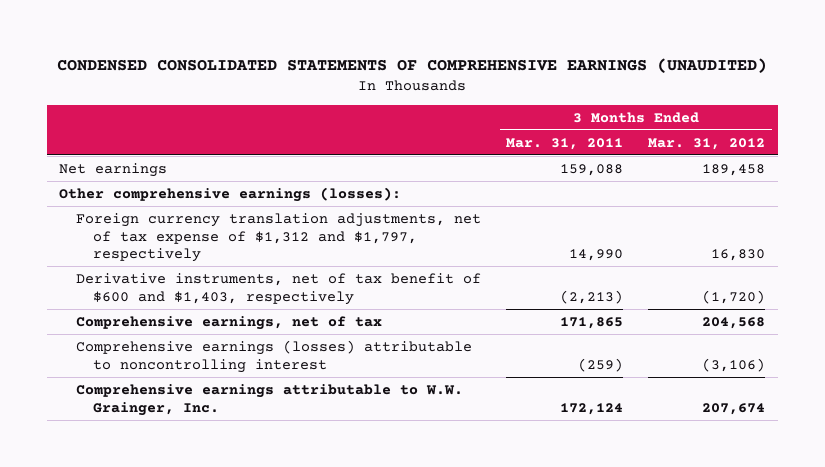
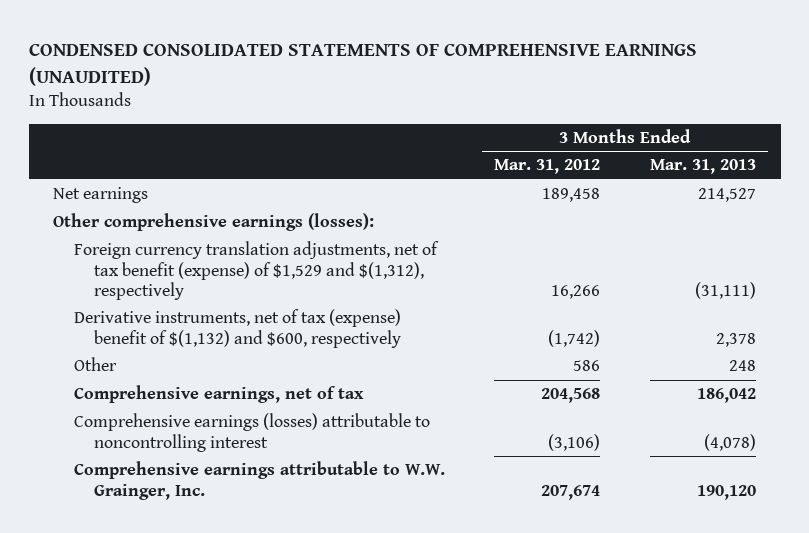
- | 3 Months Ended Mar. 31, 2011 | 3 Months Ended Mar. 31, 2012
+ | 3 Months Ended Mar. 31, 2012 | 3 Months Ended Mar. 31, 2013
- Foreign currency translation adjustments, net of tax expense of $1,312 and $1,797, respectively | 14,990 | 16,830
- Derivative instruments, net of tax benefit of $600 and $1,403, respectively | (2,213) | (1,720)
+ Foreign currency translation adjustments, net of tax benefit (expense) of $1,529 and $(1,312), respectively | 16,266 | (31,111)
+ Derivative instruments, net of tax (expense) benefit of $(1,132) and $600, respectively | (1,742) | 2,378
+ Other | 586 | 248

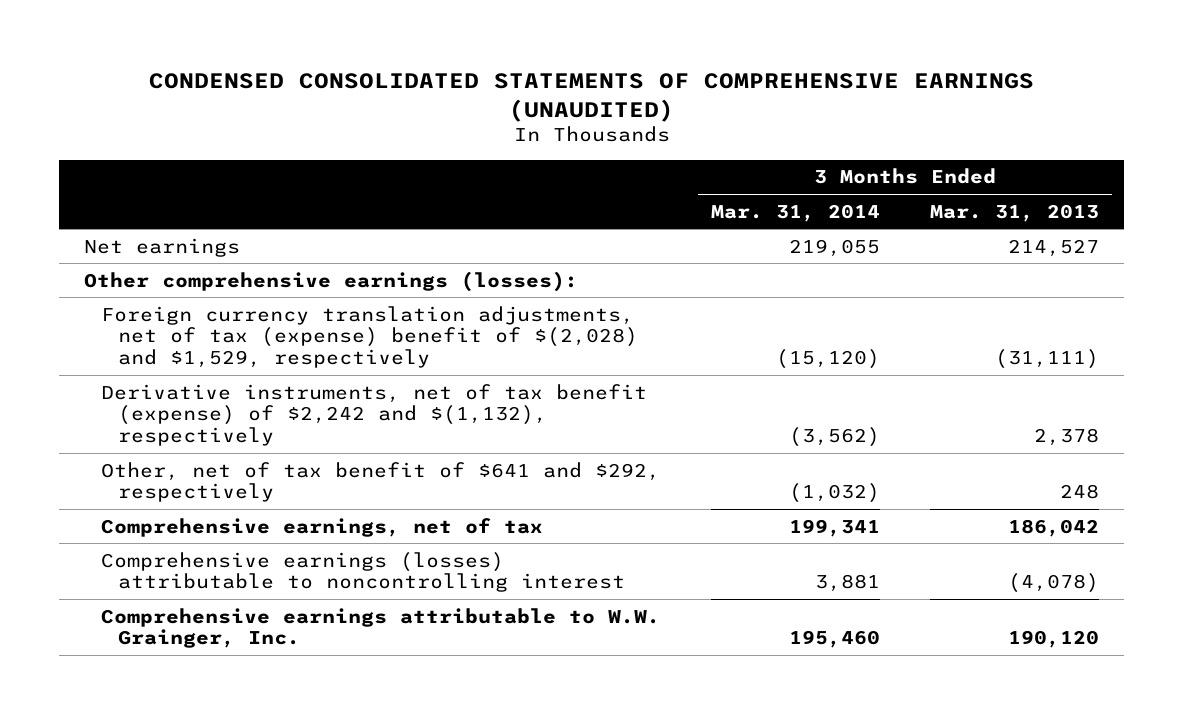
- | 3 Months Ended Mar. 31, 2012 | 3 Months Ended Mar. 31, 2013
+ | 3 Months Ended Mar. 31, 2014 | 3 Months Ended Mar. 31, 2013
- Foreign currency translation adjustments, net of tax benefit (expense) of $1,529 and $(1,312), respectively | 16,266 | (31,111)
- Derivative instruments, net of tax (expense) benefit of $(1,132) and $600, respectively | (1,742) | 2,378
- Other | 586 | 248
+ Foreign currency translation adjustments, net of tax (expense) benefit of $(2,028) and $1,529, respectively | (15,120) | (31,111)
+ Derivative instruments, net of tax benefit (expense) of $2,242 and $(1,132), respectively | (3,562) | 2,378
+ Other, net of tax benefit of $641 and $292, respectively | (1,032) | 248

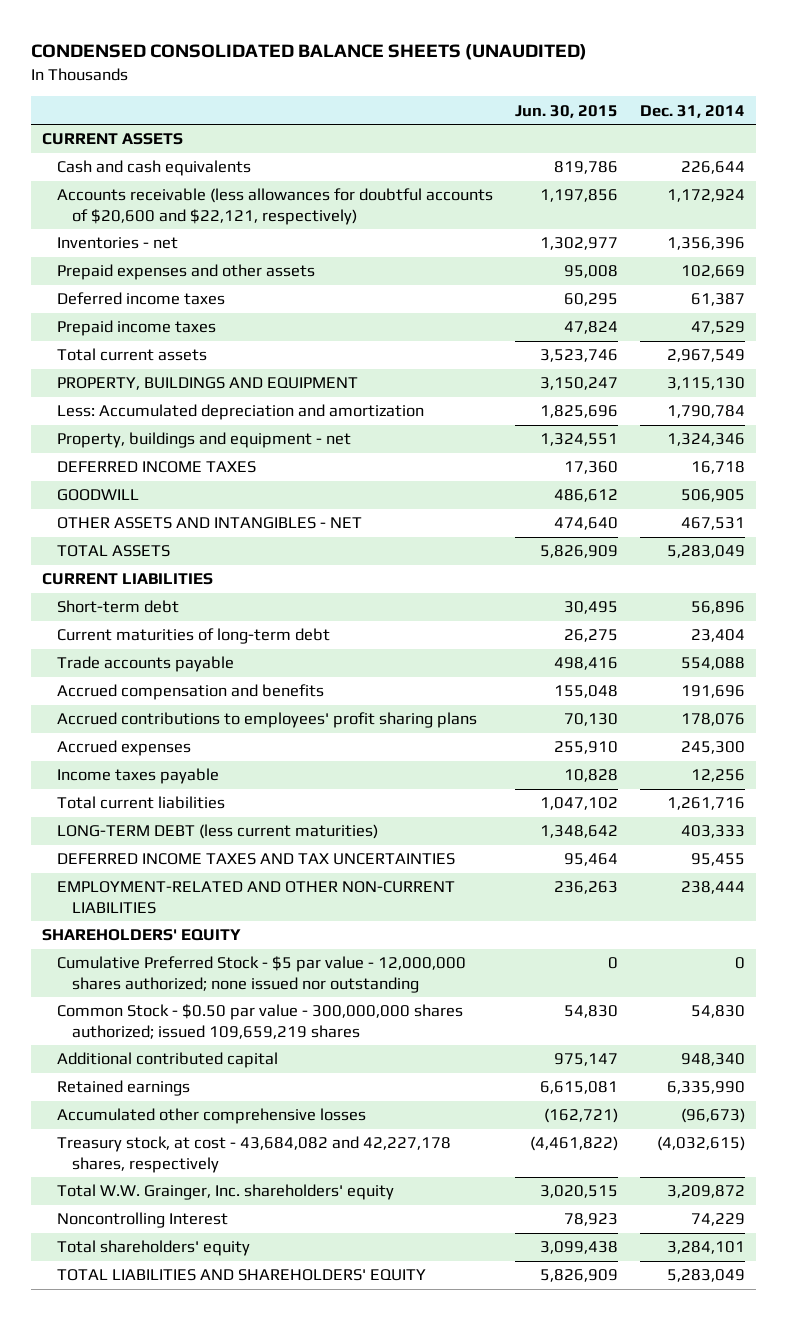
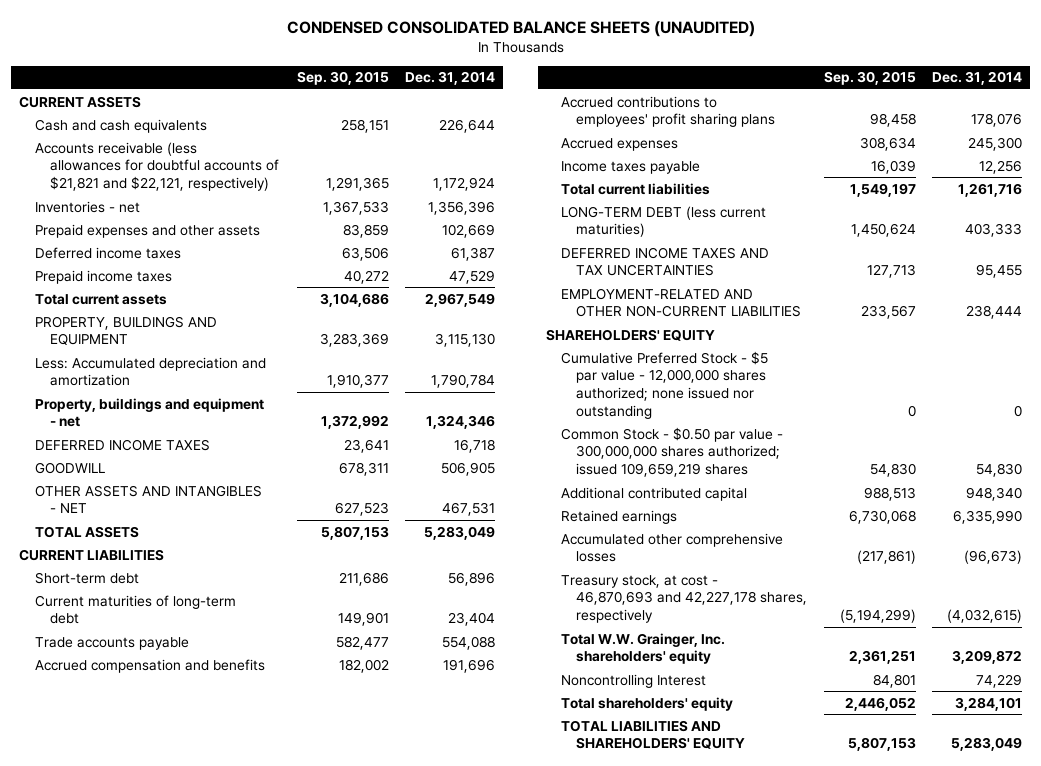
- | Jun. 30, 2015 | Dec. 31, 2014
+ | Sep. 30, 2015 | Dec. 31, 2014
- Accounts receivable (less allowances for doubtful accounts of $20,600 and $22,121, respectively) | 1,197,856 | 1,172,924
+ Accounts receivable (less allowances for doubtful accounts of $21,821 and $22,121, respectively) | 1,291,365 | 1,172,924
- Treasury stock, at cost - 43,684,082 and 42,227,178 shares, respectively | (4,461,822) | (4,032,615)
+ Treasury stock, at cost - 46,870,693 and 42,227,178 shares, respectively | (5,194,299) | (4,032,615)

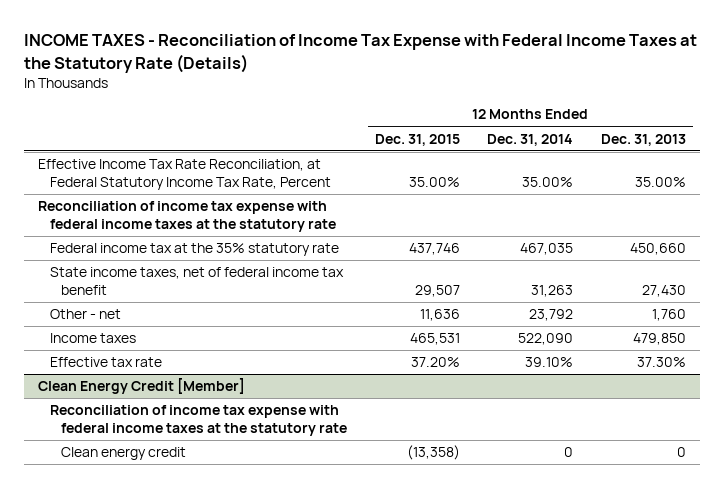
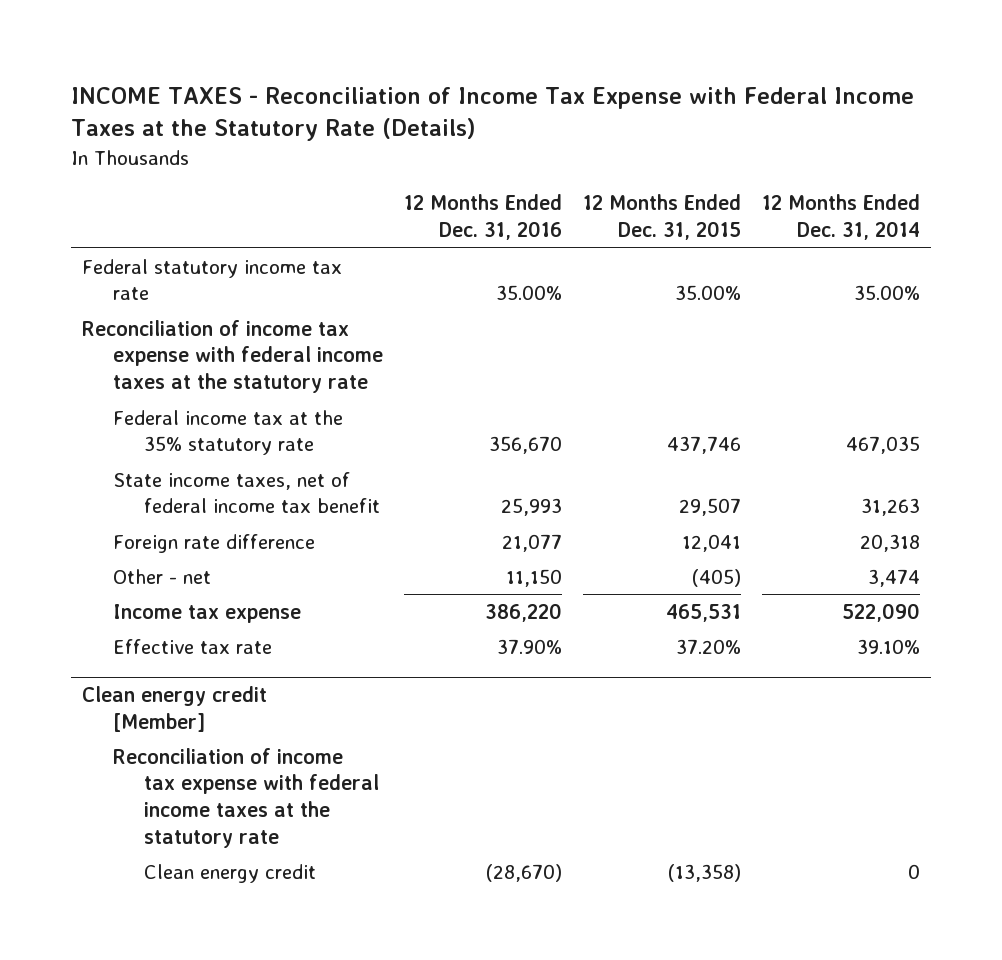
- | 12 Months Ended Dec. 31, 2015 | 12 Months Ended Dec. 31, 2014 | 12 Months Ended Dec. 31, 2013
+ | 12 Months Ended Dec. 31, 2016 | 12 Months Ended Dec. 31, 2015 | 12 Months Ended Dec. 31, 2014
- Effective Income Tax Rate Reconciliation, at Federal Statutory Income Tax Rate, Percent | 35.00% | 35.00% | 35.00%
+ Federal statutory income tax rate | 35.00% | 35.00% | 35.00%
- Other - net | 11,636 | 23,792 | 1,760
- Income taxes | 465,531 | 522,090 | 479,850
+ Foreign rate difference | 21,077 | 12,041 | 20,318
+ Other - net | 11,150 | (405) | 3,474
+ Income tax expense | 386,220 | 465,531 | 522,090
- Clean Energy Credit [Member]
+ Clean energy credit [Member]

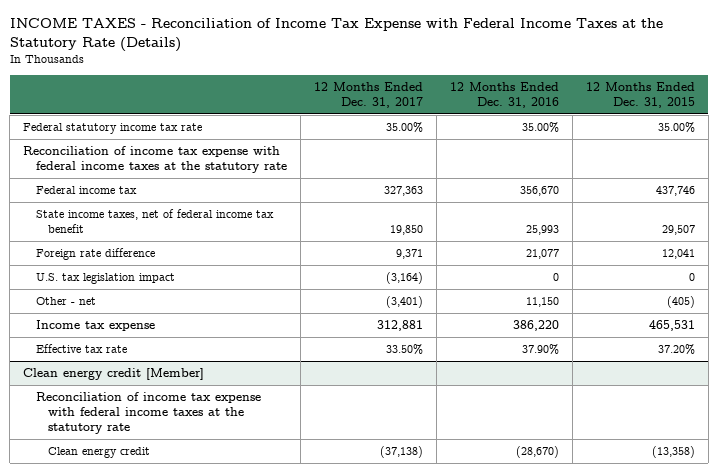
- | 12 Months Ended Dec. 31, 2016 | 12 Months Ended Dec. 31, 2015 | 12 Months Ended Dec. 31, 2014
+ | 12 Months Ended Dec. 31, 2017 | 12 Months Ended Dec. 31, 2016 | 12 Months Ended Dec. 31, 2015
- Federal income tax at the 35% statutory rate | 356,670 | 437,746 | 467,035
+ Federal income tax | 327,363 | 356,670 | 437,746
+ U.S. tax legislation impact | (3,164) | 0 | 0

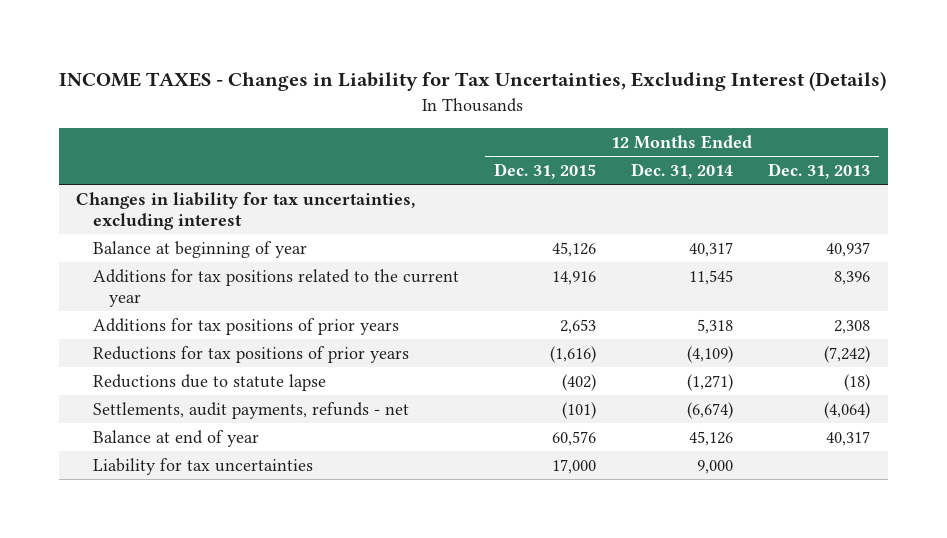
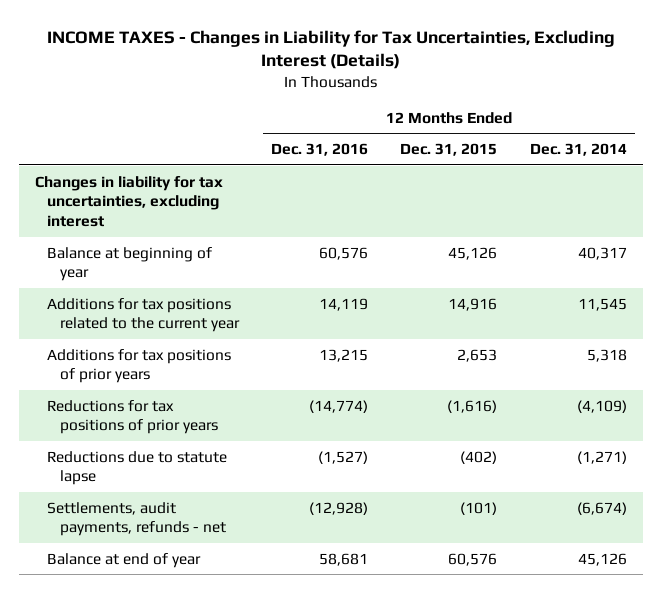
- | 12 Months Ended Dec. 31, 2015 | 12 Months Ended Dec. 31, 2014 | 12 Months Ended Dec. 31, 2013
+ | 12 Months Ended Dec. 31, 2016 | 12 Months Ended Dec. 31, 2015 | 12 Months Ended Dec. 31, 2014
- Liability for tax uncertainties | 17,000 | 9,000 |

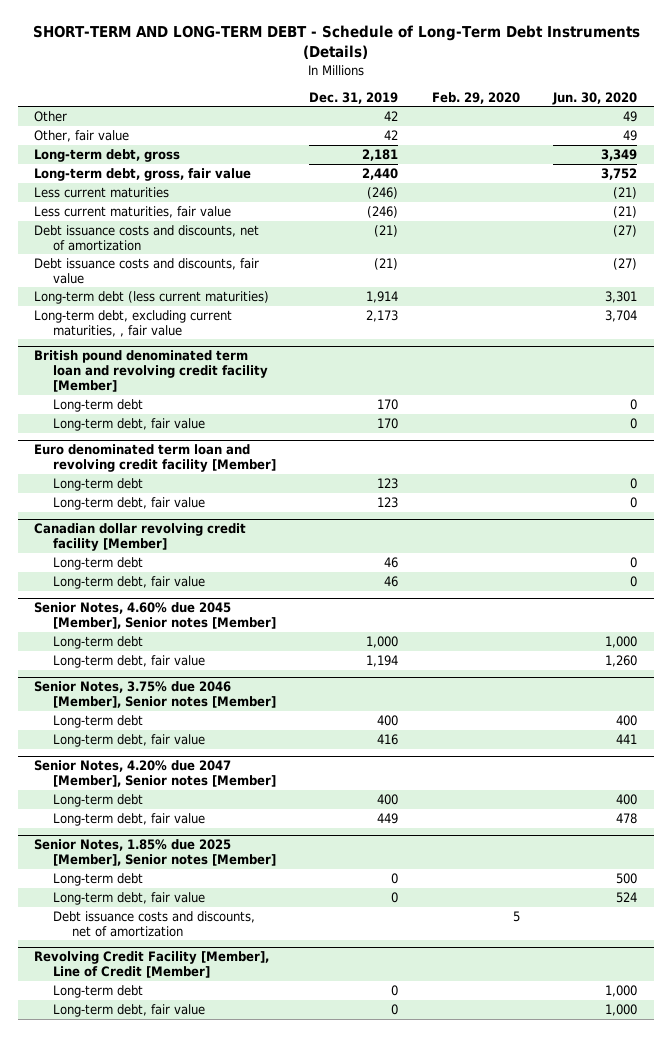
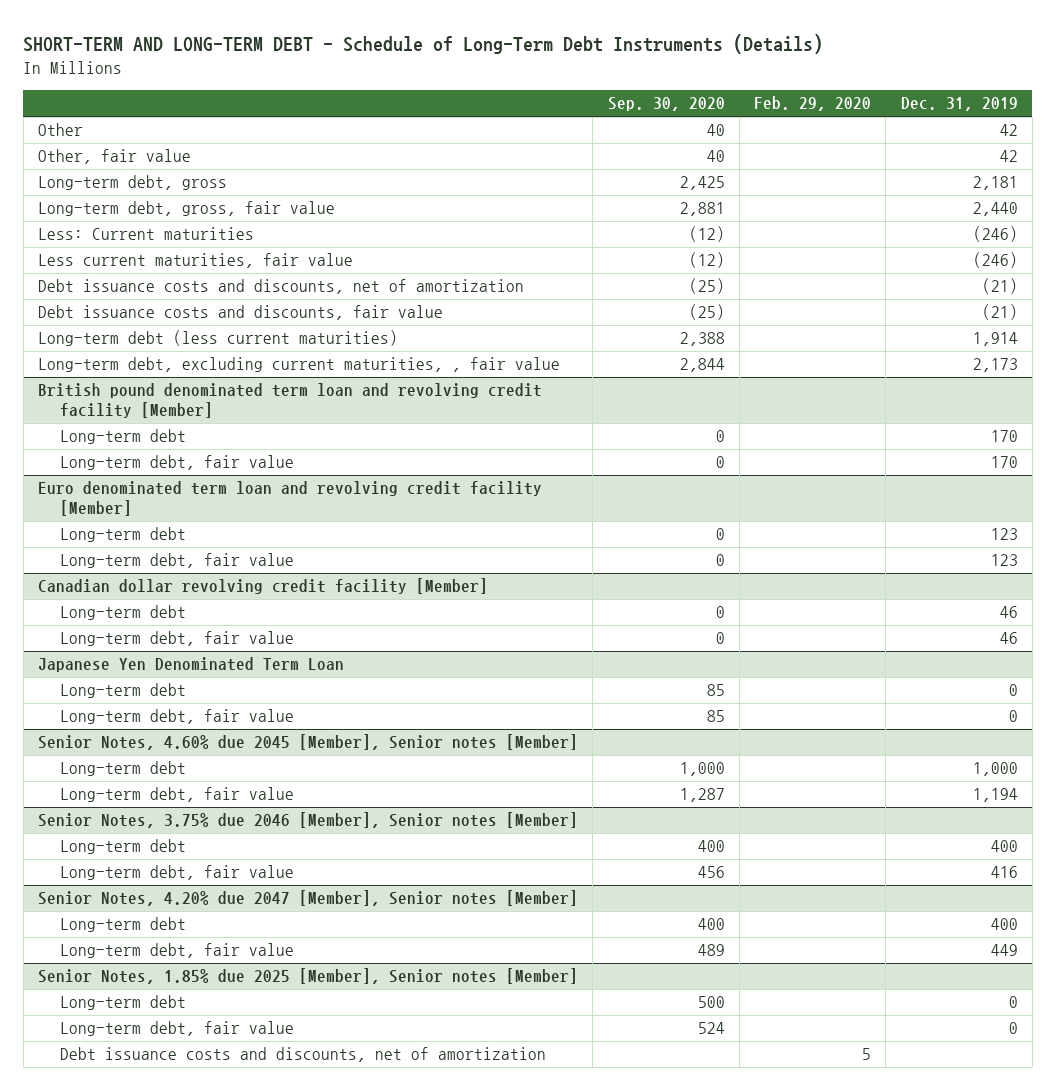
- | Dec. 31, 2019 | Feb. 29, 2020 | Jun. 30, 2020
+ | Sep. 30, 2020 | Feb. 29, 2020 | Dec. 31, 2019
- Less current maturities | (246) | | (21)
+ Less: Current maturities | (12) | | (246)
+ Japanese Yen Denominated Term Loan
+ Long-term debt | 85 | | 0
+ Long-term debt, fair value | 85 | | 0
- Revolving Credit Facility [Member], Line of Credit [Member]
- Long-term debt | 0 | | 1,000
- Long-term debt, fair value | 0 | | 1,000

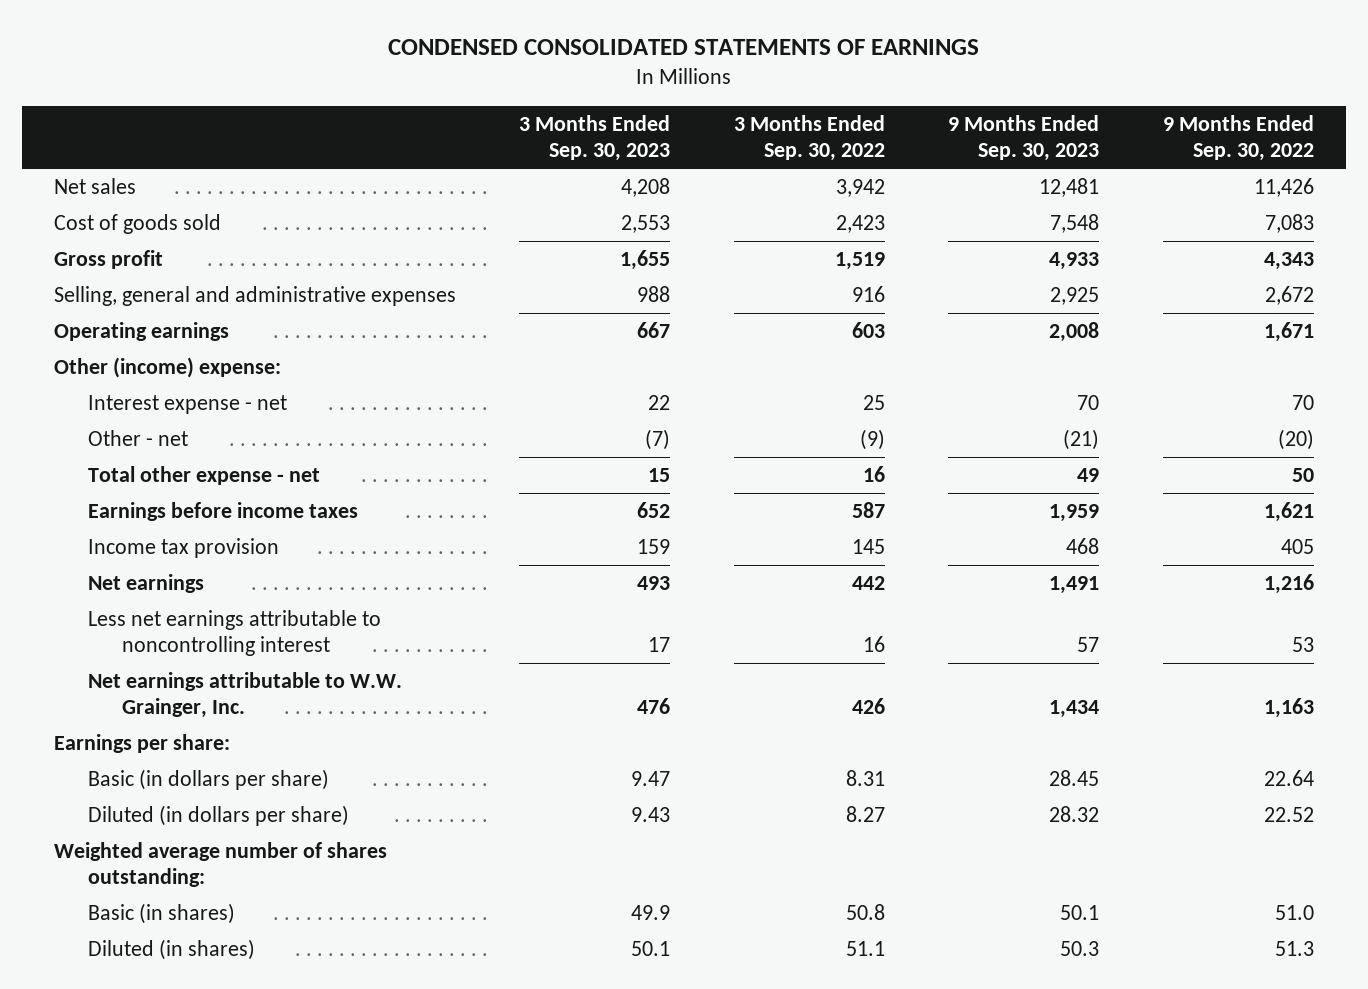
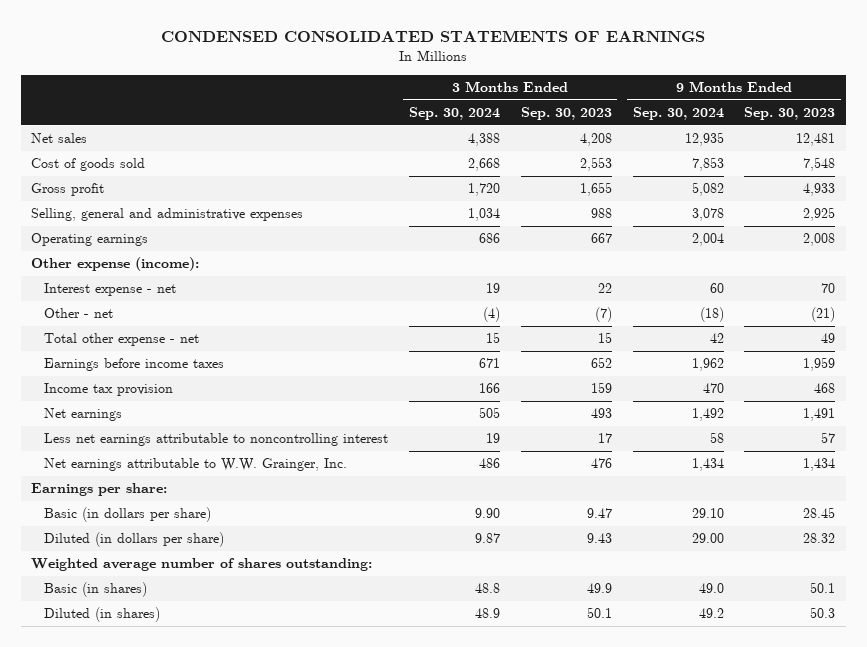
- | 3 Months Ended Sep. 30, 2023 | 3 Months Ended Sep. 30, 2022 | 9 Months Ended Sep. 30, 2023 | 9 Months Ended Sep. 30, 2022
+ | 3 Months Ended Sep. 30, 2024 | 3 Months Ended Sep. 30, 2023 | 9 Months Ended Sep. 30, 2024 | 9 Months Ended Sep. 30, 2023
- Other (income) expense:
+ Other expense (income):

